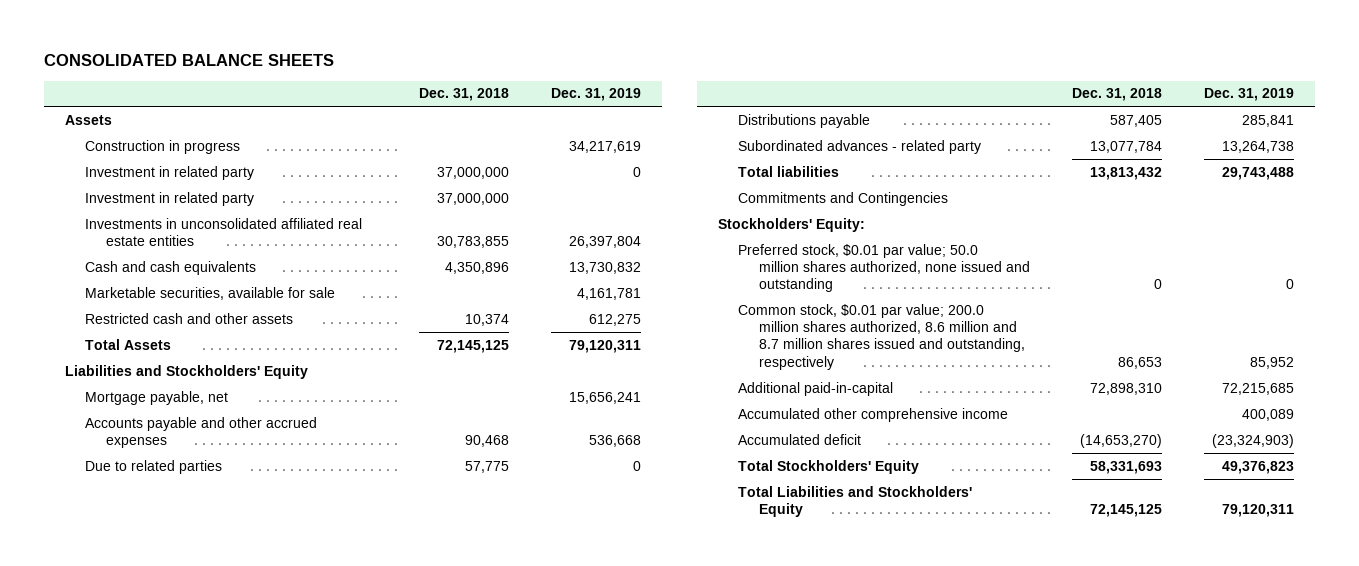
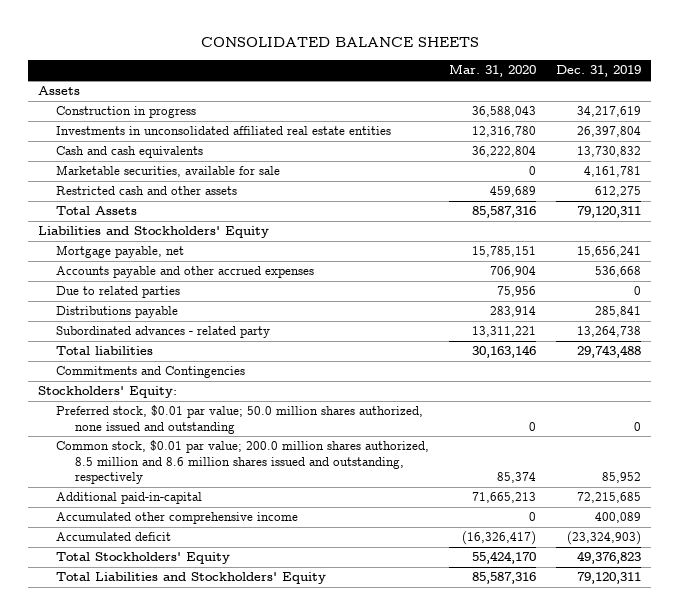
- | Dec. 31, 2018 | Dec. 31, 2019
+ | Mar. 31, 2020 | Dec. 31, 2019
- Investment in related party | 37,000,000 | 0
- Investment in related party | 37,000,000 |
- Common stock, $0.01 par value; 200.0 million shares authorized, 8.6 million and 8.7 million shares issued and outstanding, respectively | 86,653 | 85,952
+ Common stock, $0.01 par value; 200.0 million shares authorized, 8.5 million and 8.6 million shares issued and outstanding, respectively | 85,374 | 85,952

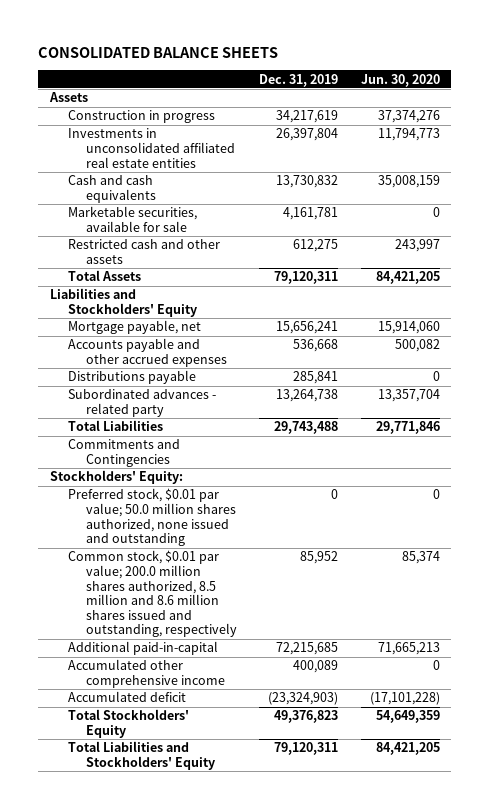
- | Mar. 31, 2020 | Dec. 31, 2019
+ | Dec. 31, 2019 | Jun. 30, 2020
- Due to related parties | 75,956 | 0
- Total liabilities | 30,163,146 | 29,743,488
+ Total Liabilities | 29,743,488 | 29,771,846

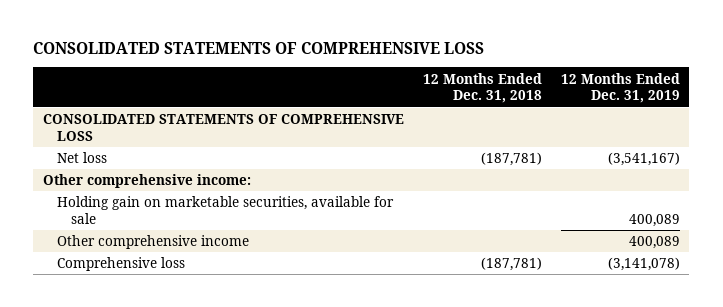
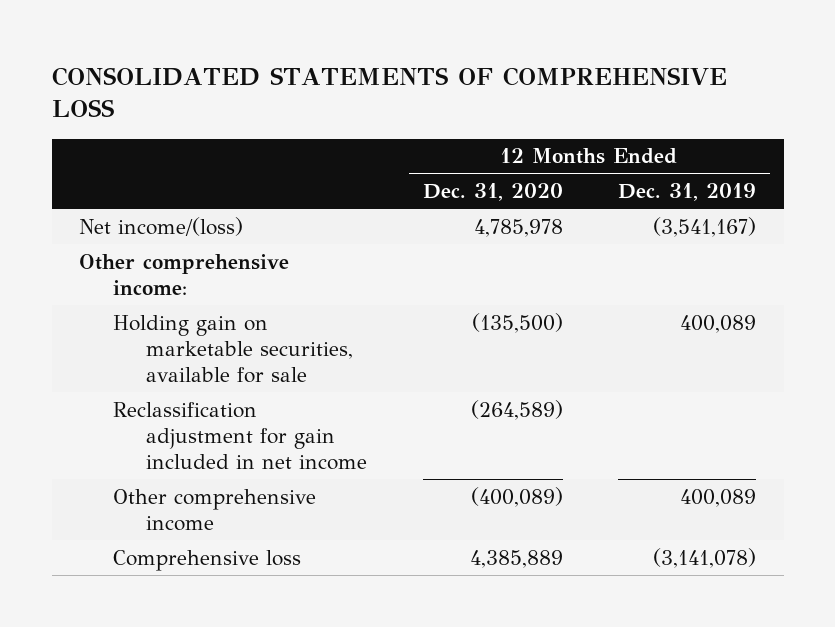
- | 12 Months Ended Dec. 31, 2018 | 12 Months Ended Dec. 31, 2019
+ | 12 Months Ended Dec. 31, 2020 | 12 Months Ended Dec. 31, 2019
- CONSOLIDATED STATEMENTS OF COMPREHENSIVE LOSS
- Net loss | (187,781) | (3,541,167)
+ Net income/(loss) | 4,785,978 | (3,541,167)
+ Reclassification adjustment for gain included in net income | (264,589) |

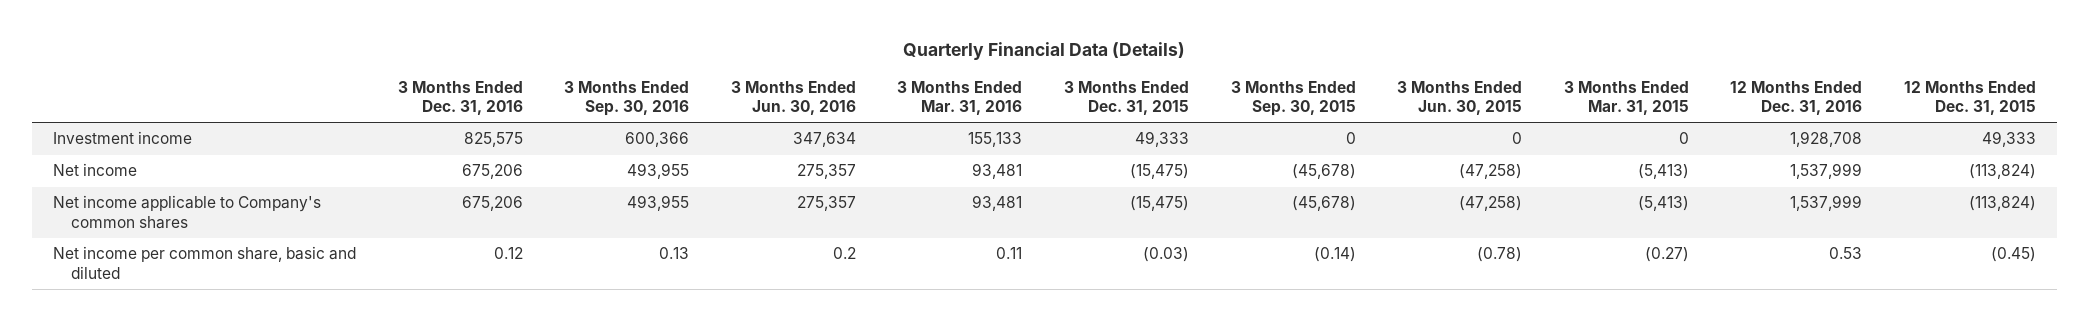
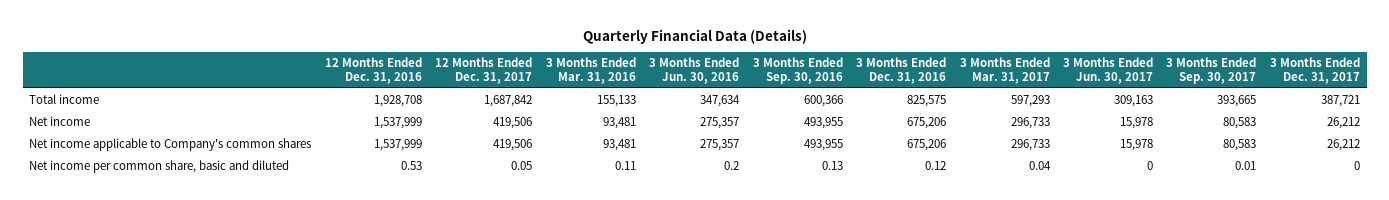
- | 3 Months Ended Dec. 31, 2016 | 3 Months Ended Sep. 30, 2016 | 3 Months Ended Jun. 30, 2016 | 3 Months Ended Mar. 31, 2016 | 3 Months Ended Dec. 31, 2015 | 3 Months Ended Sep. 30, 2015 | 3 Months Ended Jun. 30, 2015 | 3 Months Ended Mar. 31, 2015 | 12 Months Ended Dec. 31, 2016 | 12 Months Ended Dec. 31, 2015
+ | 12 Months Ended Dec. 31, 2016 | 12 Months Ended Dec. 31, 2017 | 3 Months Ended Mar. 31, 2016 | 3 Months Ended Jun. 30, 2016 | 3 Months Ended Sep. 30, 2016 | 3 Months Ended Dec. 31, 2016 | 3 Months Ended Mar. 31, 2017 | 3 Months Ended Jun. 30, 2017 | 3 Months Ended Sep. 30, 2017 | 3 Months Ended Dec. 31, 2017
- Investment income | 825,575 | 600,366 | 347,634 | 155,133 | 49,333 | 0 | 0 | 0 | 1,928,708 | 49,333
+ Total income | 1,928,708 | 1,687,842 | 155,133 | 347,634 | 600,366 | 825,575 | 597,293 | 309,163 | 393,665 | 387,721

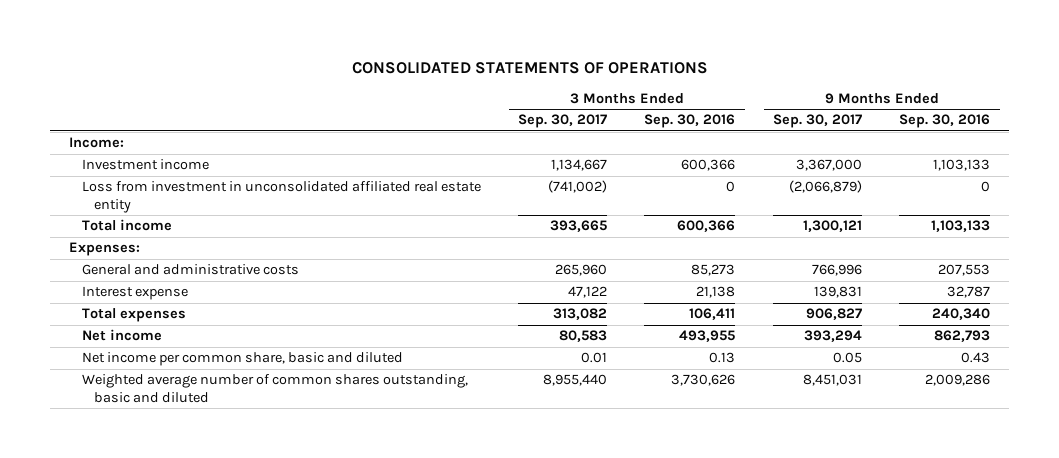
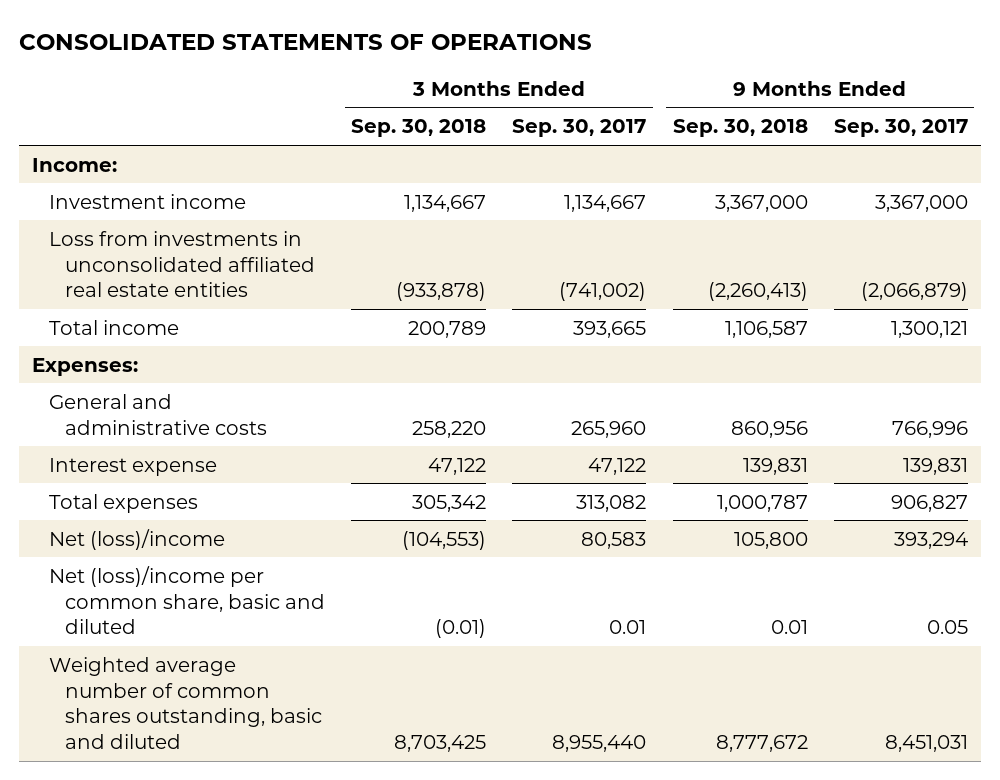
- | 3 Months Ended Sep. 30, 2017 | 3 Months Ended Sep. 30, 2016 | 9 Months Ended Sep. 30, 2017 | 9 Months Ended Sep. 30, 2016
+ | 3 Months Ended Sep. 30, 2018 | 3 Months Ended Sep. 30, 2017 | 9 Months Ended Sep. 30, 2018 | 9 Months Ended Sep. 30, 2017
- Loss from investment in unconsolidated affiliated real estate entity | (741,002) | 0 | (2,066,879) | 0
+ Loss from investments in unconsolidated affiliated real estate entities | (933,878) | (741,002) | (2,260,413) | (2,066,879)
- Net income | 80,583 | 493,955 | 393,294 | 862,793
- Net income per common share, basic and diluted | 0.01 | 0.13 | 0.05 | 0.43
+ Net (loss)/income | (104,553) | 80,583 | 105,800 | 393,294
+ Net (loss)/income per common share, basic and diluted | (0.01) | 0.01 | 0.01 | 0.05

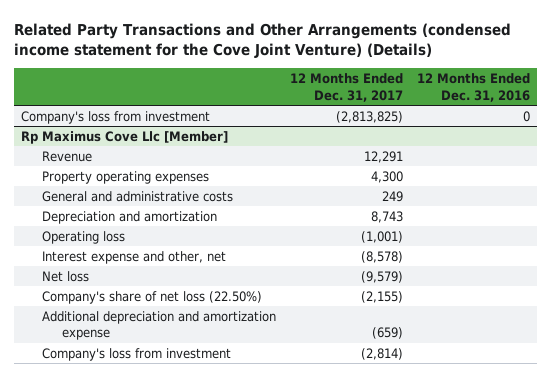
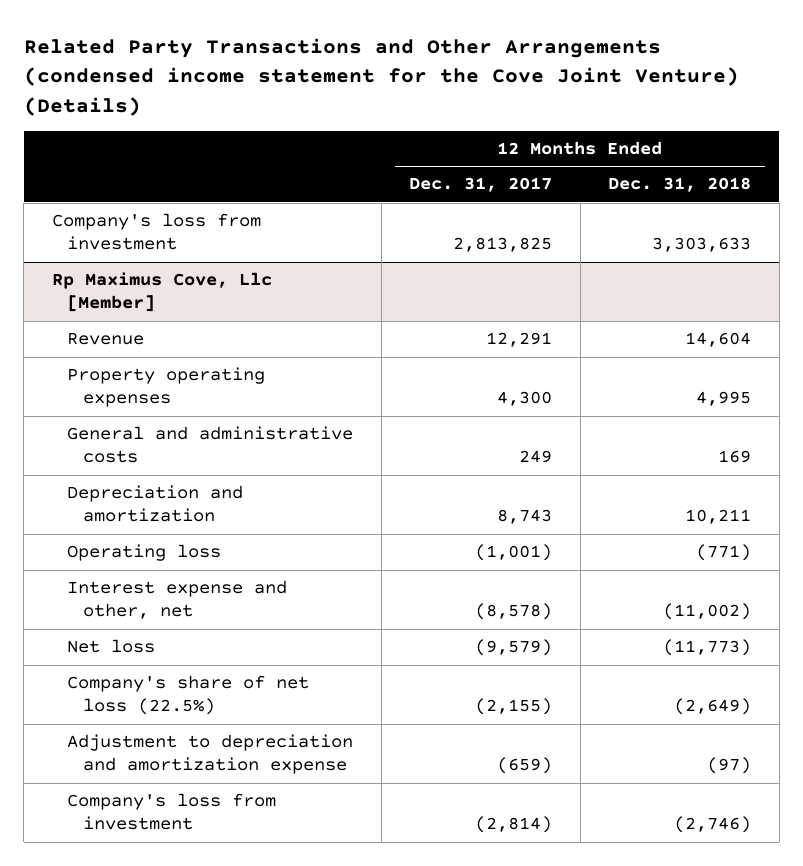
- | 12 Months Ended Dec. 31, 2017 | 12 Months Ended Dec. 31, 2016
+ | 12 Months Ended Dec. 31, 2017 | 12 Months Ended Dec. 31, 2018
- Company's loss from investment | (2,813,825) | 0
- Rp Maximus Cove Llc [Member]
+ Company's loss from investment | 2,813,825 | 3,303,633
+ Rp Maximus Cove, Llc [Member]
- Company's share of net loss (22.50%) | (2,155) |
- Additional depreciation and amortization expense | (659) |
+ Company's share of net loss (22.5%) | (2,155) | (2,649)
+ Adjustment to depreciation and amortization expense | (659) | (97)

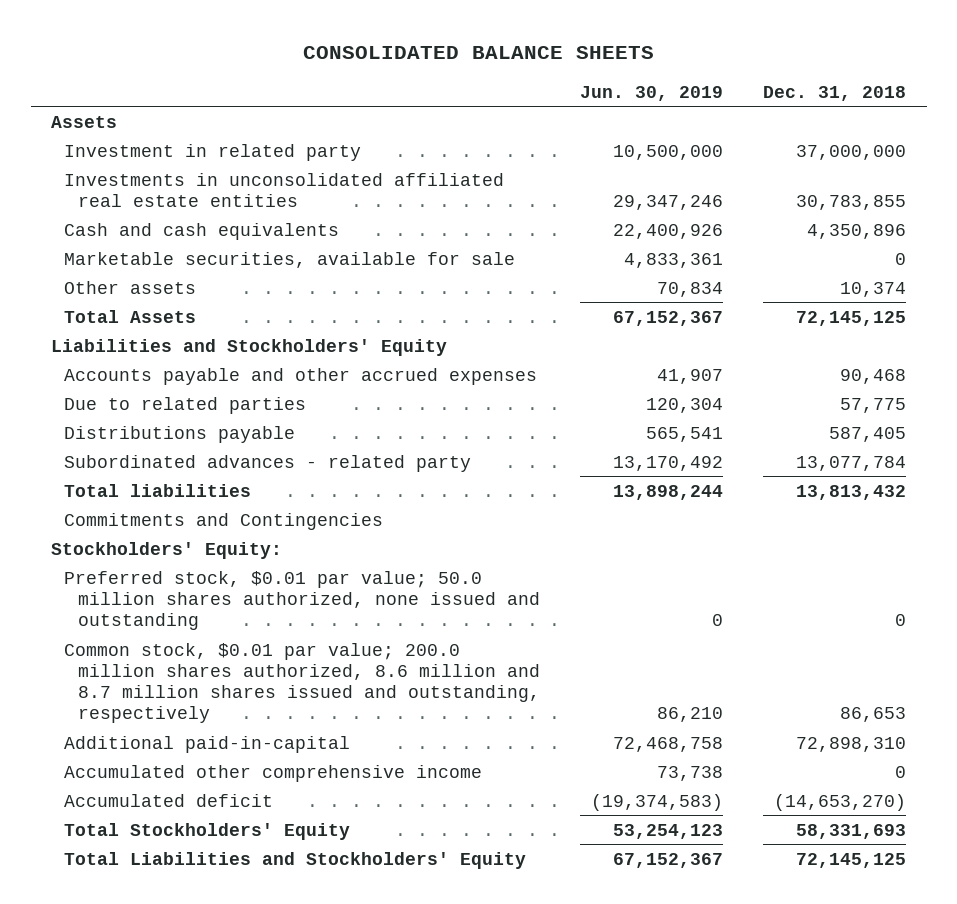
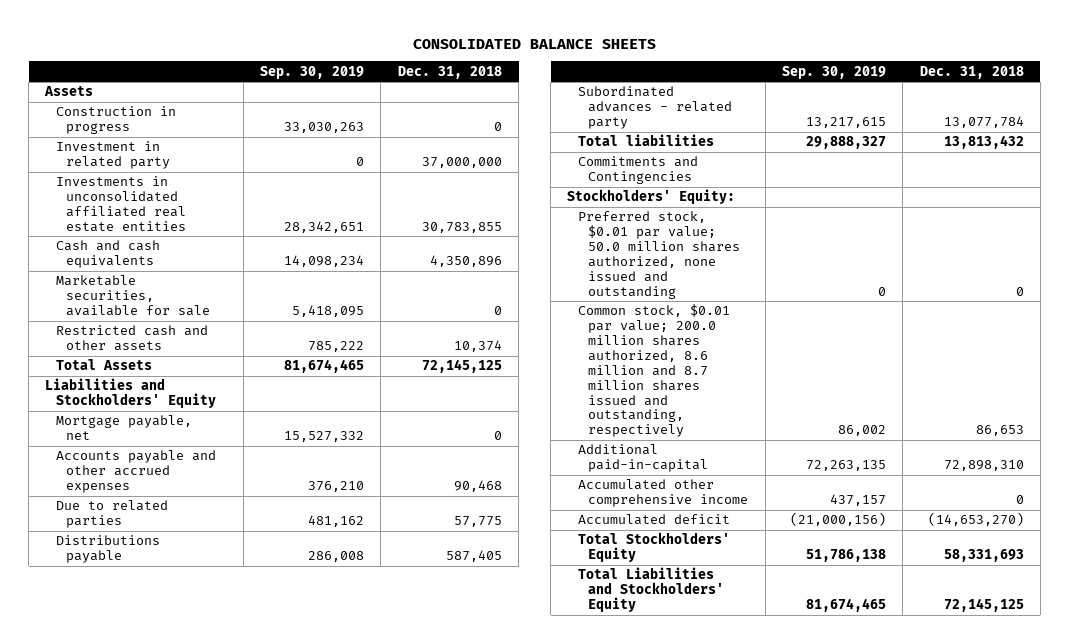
- | Jun. 30, 2019 | Dec. 31, 2018
+ | Sep. 30, 2019 | Dec. 31, 2018
+ Construction in progress | 33,030,263 | 0
- Other assets | 70,834 | 10,374
+ Restricted cash and other assets | 785,222 | 10,374
+ Mortgage payable, net | 15,527,332 | 0

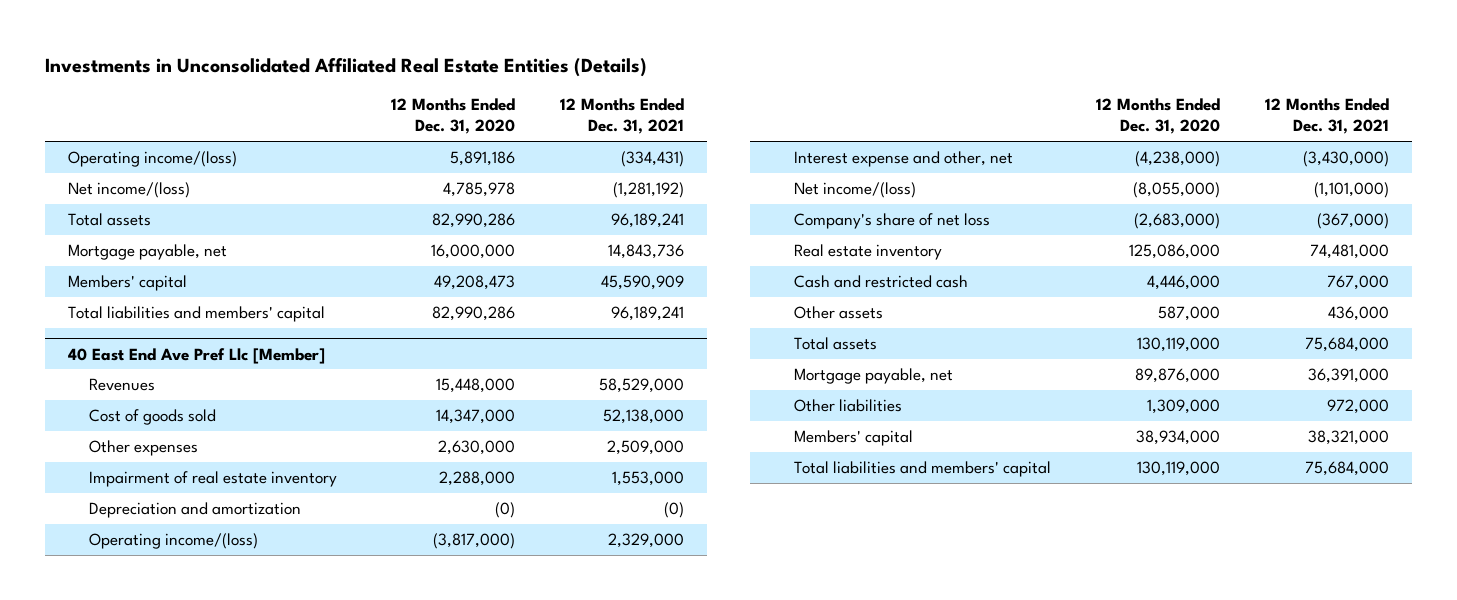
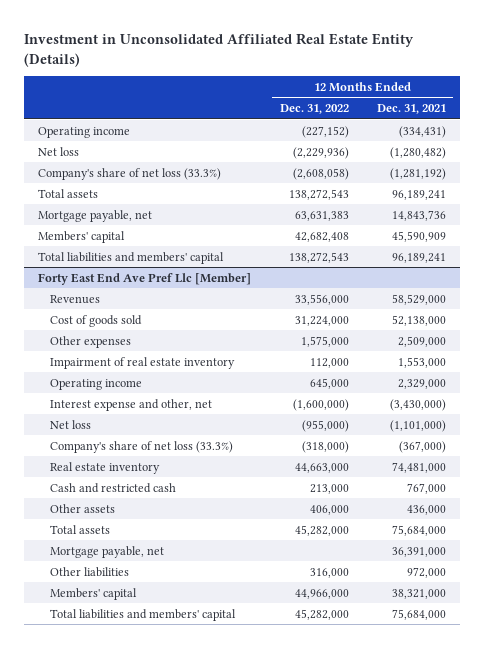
- Investments in Unconsolidated Affiliated Real Estate Entities (Details)
+ Investment in Unconsolidated Affiliated Real Estate Entity (Details)
- | 12 Months Ended Dec. 31, 2020 | 12 Months Ended Dec. 31, 2021
+ | 12 Months Ended Dec. 31, 2022 | 12 Months Ended Dec. 31, 2021
- Operating income/(loss) | 5,891,186 | (334,431)
- Net income/(loss) | 4,785,978 | (1,281,192)
+ Operating income | (227,152) | (334,431)
+ Net loss | (2,229,936) | (1,280,482)
+ Company's share of net loss (33.3%) | (2,608,058) | (1,281,192)
- 40 East End Ave Pref Llc [Member]
+ Forty East End Ave Pref Llc [Member]
- Depreciation and amortization | (0) | (0)
- Operating income/(loss) | (3,817,000) | 2,329,000
+ Operating income | 645,000 | 2,329,000
- Net income/(loss) | (8,055,000) | (1,101,000)
- Company's share of net loss | (2,683,000) | (367,000)
+ Net loss | (955,000) | (1,101,000)
+ Company's share of net loss (33.3%) | (318,000) | (367,000)

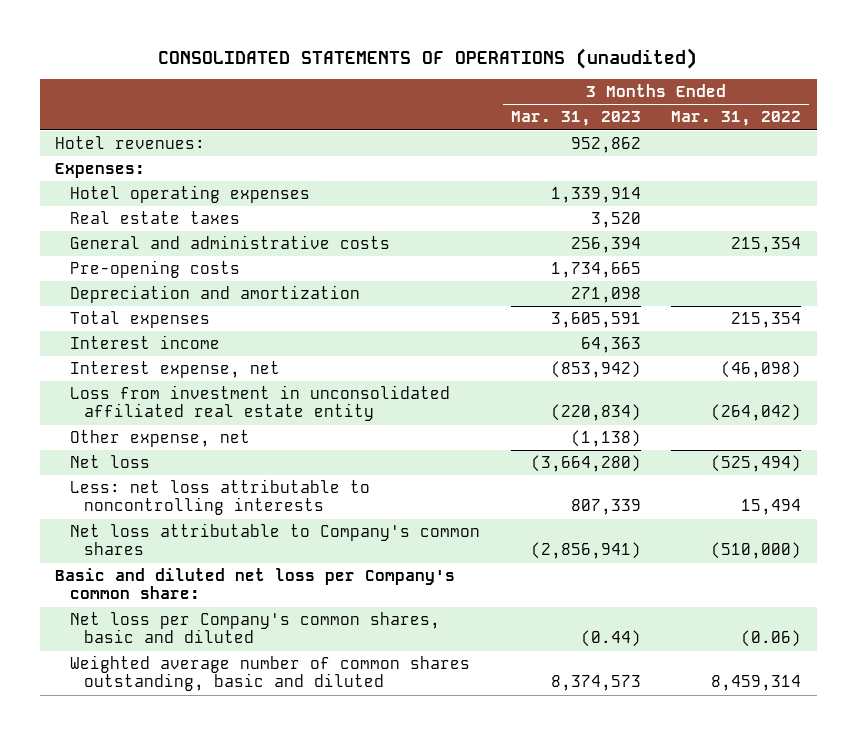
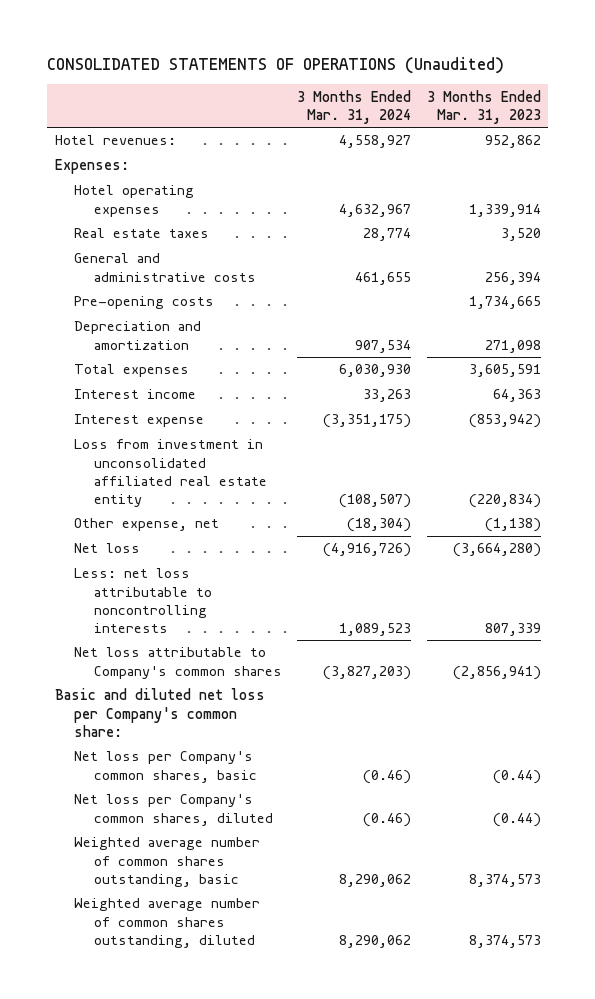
- CONSOLIDATED STATEMENTS OF OPERATIONS (unaudited)
+ CONSOLIDATED STATEMENTS OF OPERATIONS (Unaudited)
- | 3 Months Ended Mar. 31, 2023 | 3 Months Ended Mar. 31, 2022
+ | 3 Months Ended Mar. 31, 2024 | 3 Months Ended Mar. 31, 2023
- Interest expense, net | (853,942) | (46,098)
+ Interest expense | (3,351,175) | (853,942)
- Net loss per Company's common shares, basic and diluted | (0.44) | (0.06)
- Weighted average number of common shares outstanding, basic and diluted | 8,374,573 | 8,459,314
+ Net loss per Company's common shares, basic | (0.46) | (0.44)
+ Net loss per Company's common shares, diluted | (0.46) | (0.44)
+ Weighted average number of common shares outstanding, basic | 8,290,062 | 8,374,573
+ Weighted average number of common shares outstanding, diluted | 8,290,062 | 8,374,573

